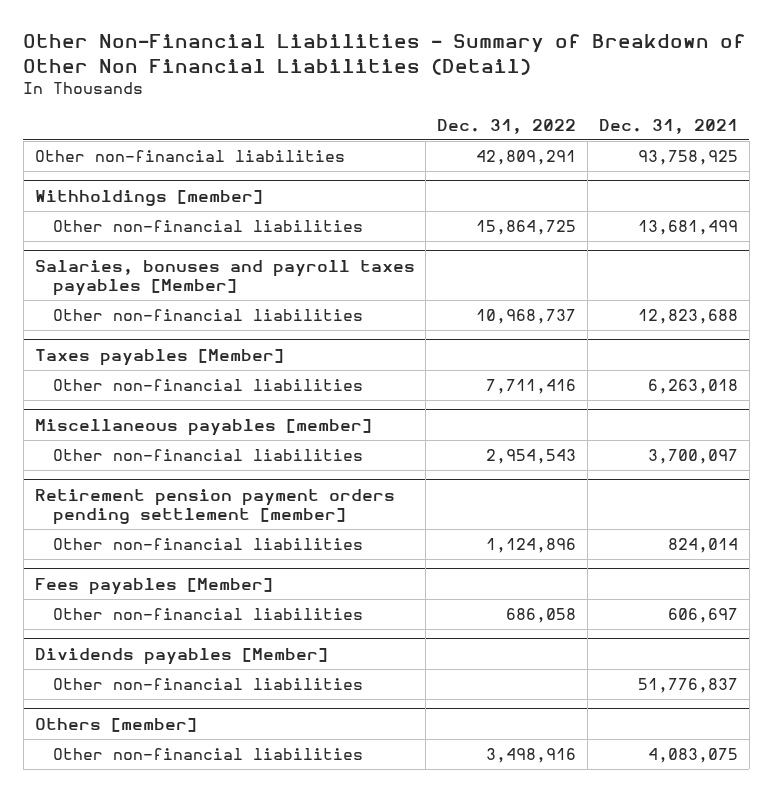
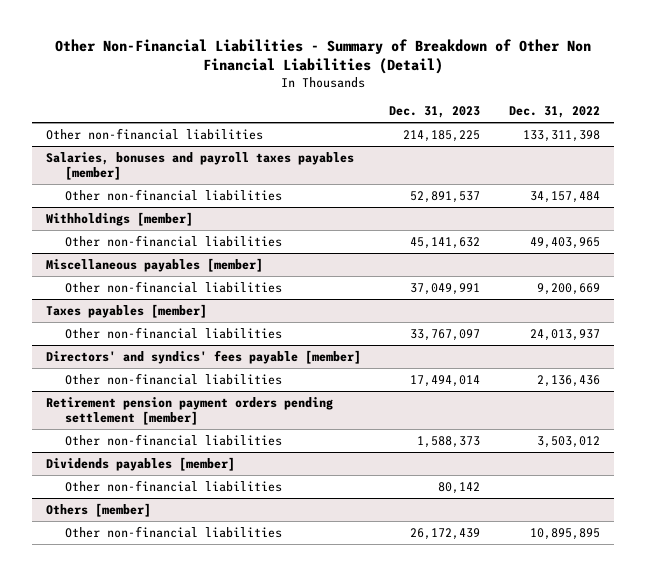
- | Dec. 31, 2022 | Dec. 31, 2021
+ | Dec. 31, 2023 | Dec. 31, 2022
- Other non-financial liabilities | 42,809,291 | 93,758,925
+ Other non-financial liabilities | 214,185,225 | 133,311,398
+ Salaries, bonuses and payroll taxes payables [member]
+ Other non-financial liabilities | 52,891,537 | 34,157,484
@ Withholdings [member]
- Other non-financial liabilities | 15,864,725 | 13,681,499
- Salaries, bonuses and payroll taxes payables [Member]
- Other non-financial liabilities | 10,968,737 | 12,823,688
- Taxes payables [Member]
- Other non-financial liabilities | 7,711,416 | 6,263,018
@ Withholdings [member]
+ Other non-financial liabilities | 45,141,632 | 49,403,965
@ Miscellaneous payables [member]
- Other non-financial liabilities | 2,954,543 | 3,700,097
+ Other non-financial liabilities | 37,049,991 | 9,200,669
+ Taxes payables [member]
+ Other non-financial liabilities | 33,767,097 | 24,013,937
+ Directors' and syndics' fees payable [member]
+ Other non-financial liabilities | 17,494,014 | 2,136,436
@ Retirement pension payment orders pending settlement [member]
- Other non-financial liabilities | 1,124,896 | 824,014
- Fees payables [Member]
- Other non-financial liabilities | 686,058 | 606,697
- Dividends payables [Member]
@ Retirement pension payment orders pending settlement [member]
+ Other non-financial liabilities | 1,588,373 | 3,503,012
+ Dividends payables [member]
@ Others [member]
- Other non-financial liabilities | 3,498,916 | 4,083,075
+ Other non-financial liabilities | 26,172,439 | 10,895,895

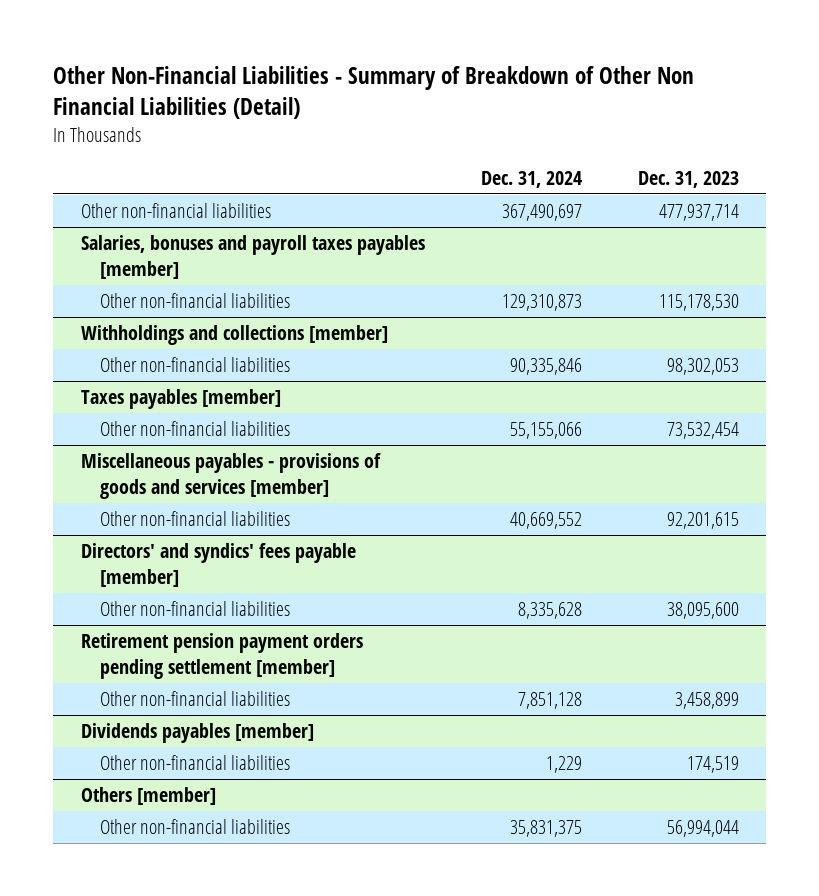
- | Dec. 31, 2023 | Dec. 31, 2022
+ | Dec. 31, 2024 | Dec. 31, 2023
- Other non-financial liabilities | 214,185,225 | 133,311,398
+ Other non-financial liabilities | 367,490,697 | 477,937,714
@ Salaries, bonuses and payroll taxes payables [member]
- Other non-financial liabilities | 52,891,537 | 34,157,484
- Withholdings [member]
- Other non-financial liabilities | 45,141,632 | 49,403,965
- Miscellaneous payables [member]
- Other non-financial liabilities | 37,049,991 | 9,200,669
@ Salaries, bonuses and payroll taxes payables [member]
+ Other non-financial liabilities | 129,310,873 | 115,178,530
+ Withholdings and collections [member]
+ Other non-financial liabilities | 90,335,846 | 98,302,053
@ Taxes payables [member]
- Other non-financial liabilities | 33,767,097 | 24,013,937
+ Other non-financial liabilities | 55,155,066 | 73,532,454
+ Miscellaneous payables - provisions of goods and services [member]
+ Other non-financial liabilities | 40,669,552 | 92,201,615
@ Directors' and syndics' fees payable [member]
- Other non-financial liabilities | 17,494,014 | 2,136,436
+ Other non-financial liabilities | 8,335,628 | 38,095,600
@ Retirement pension payment orders pending settlement [member]
- Other non-financial liabilities | 1,588,373 | 3,503,012
+ Other non-financial liabilities | 7,851,128 | 3,458,899
@ Dividends payables [member]
- Other non-financial liabilities | 80,142 |
+ Other non-financial liabilities | 1,229 | 174,519
@ Others [member]
- Other non-financial liabilities | 26,172,439 | 10,895,895
+ Other non-financial liabilities | 35,831,375 | 56,994,044

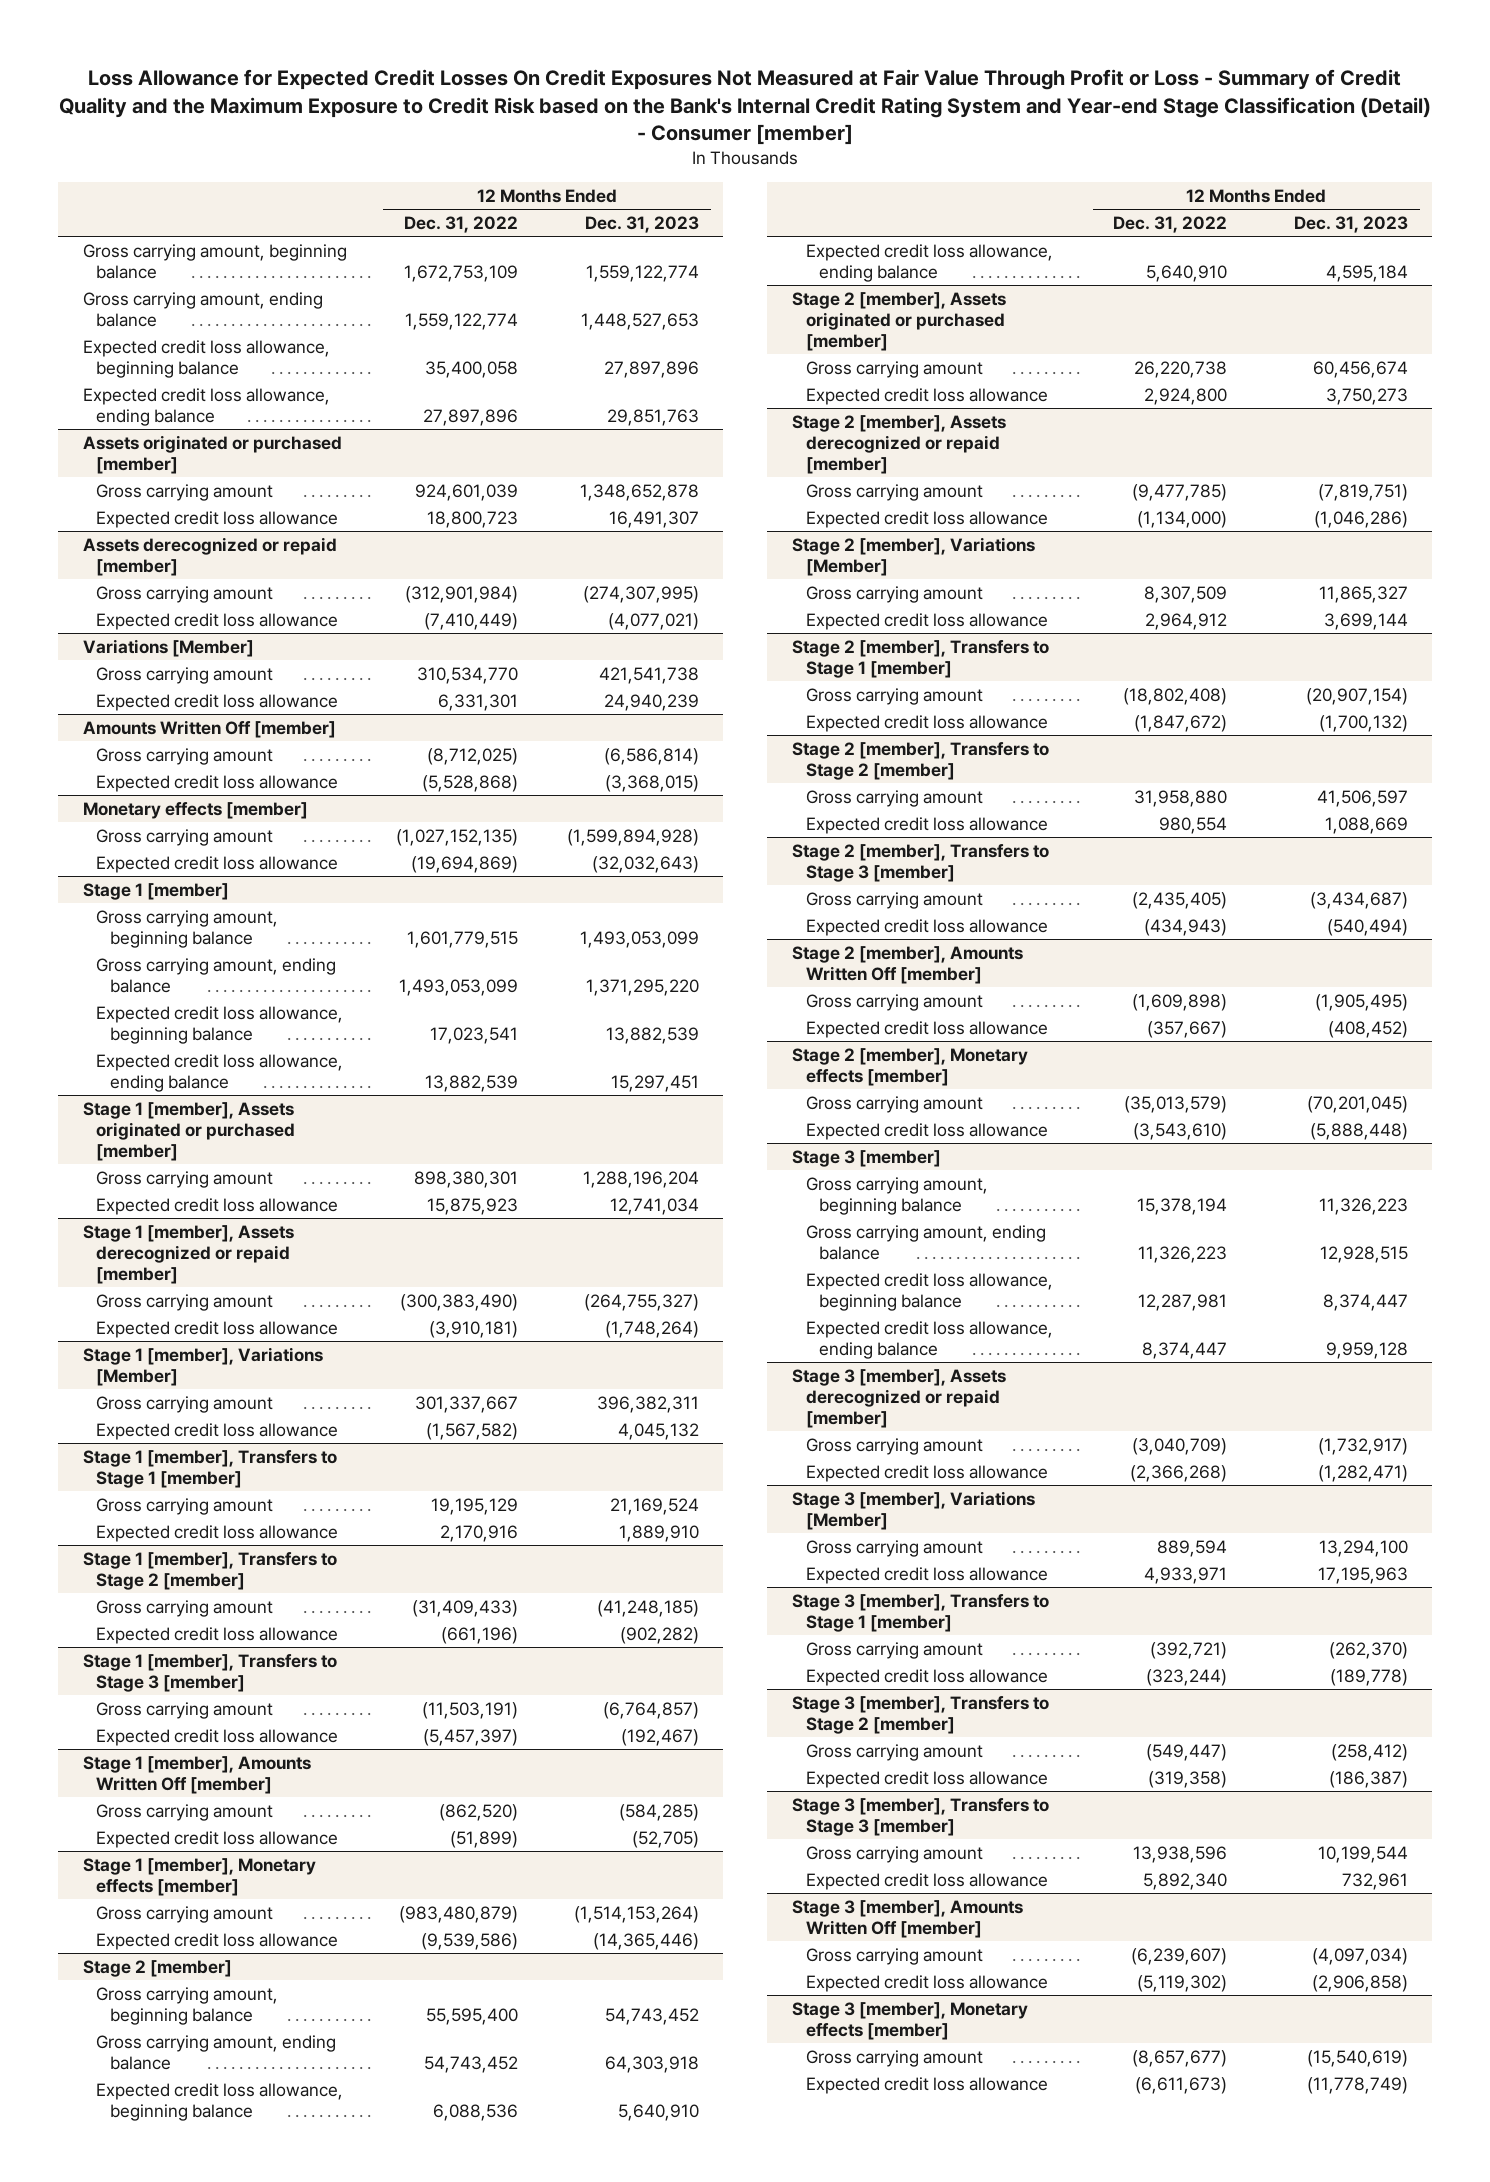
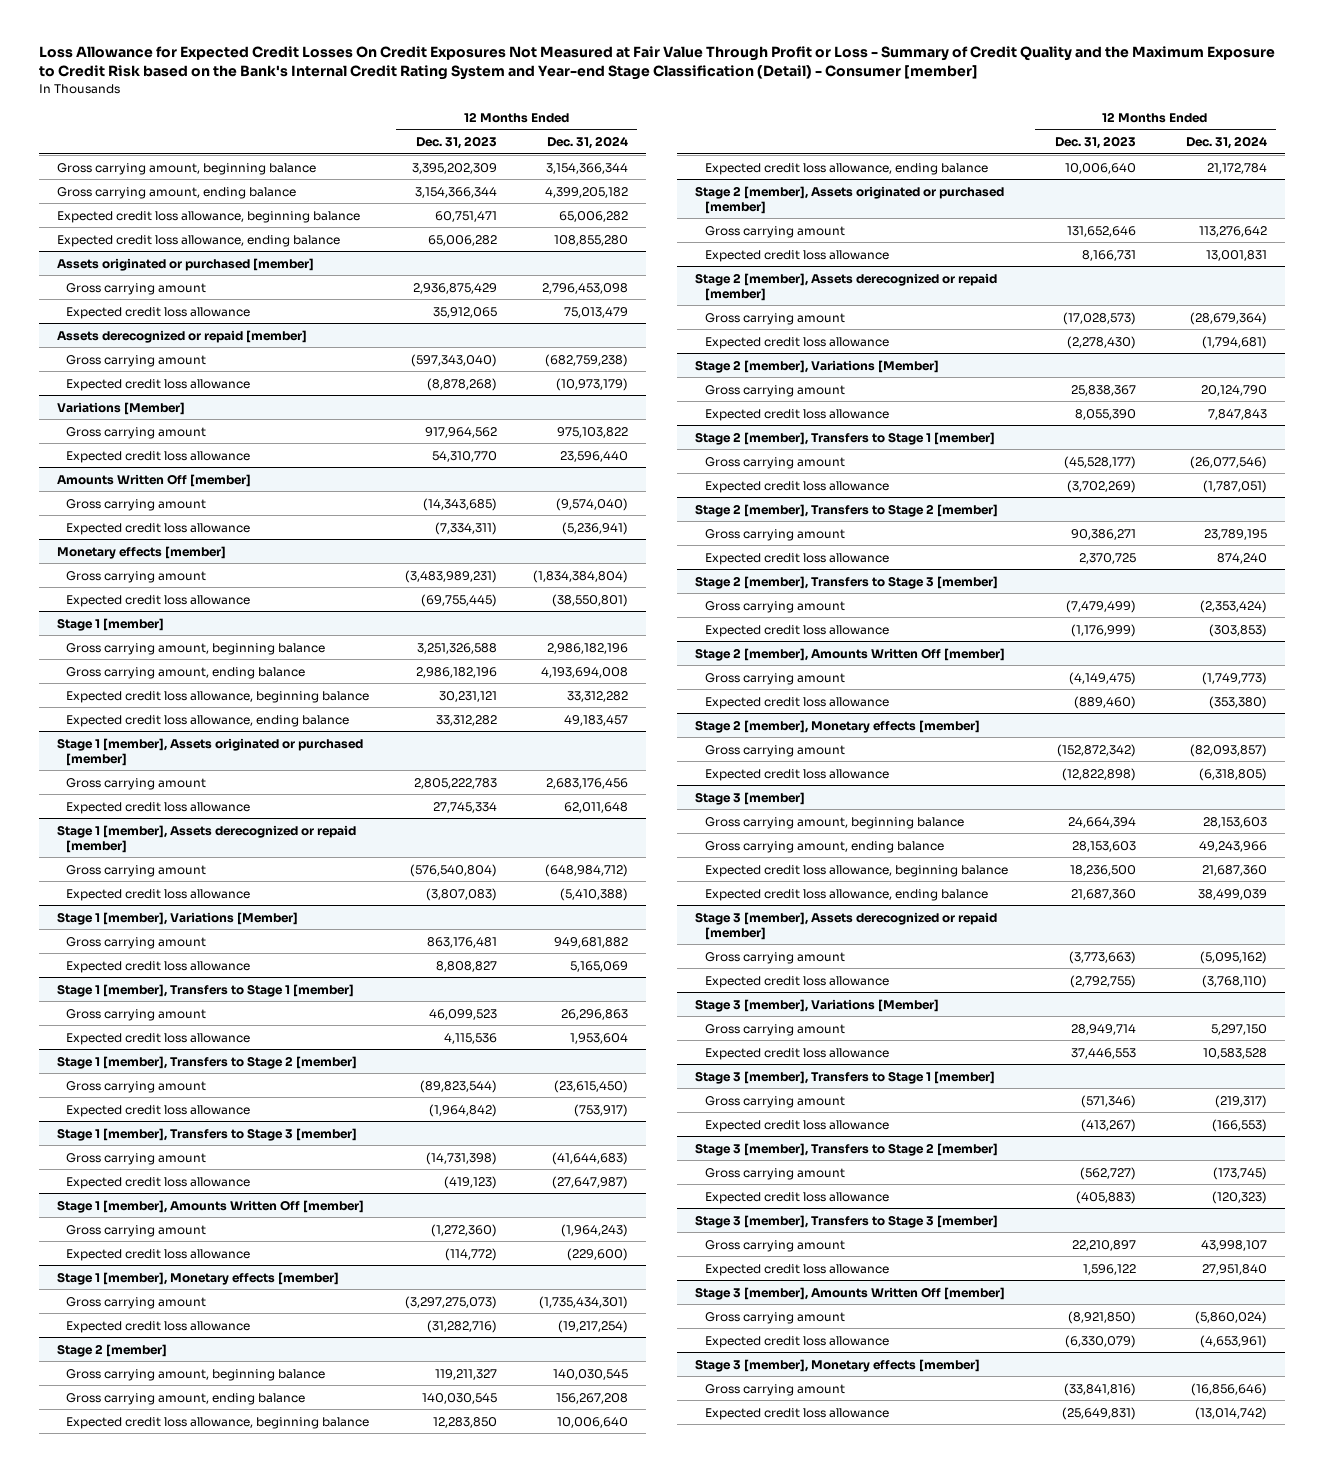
- | 12 Months Ended Dec. 31, 2022 | 12 Months Ended Dec. 31, 2023
+ | 12 Months Ended Dec. 31, 2023 | 12 Months Ended Dec. 31, 2024
- Gross carrying amount, beginning balance | 1,672,753,109 | 1,559,122,774
- Gross carrying amount, ending balance | 1,559,122,774 | 1,448,527,653
- Expected credit loss allowance, beginning balance | 35,400,058 | 27,897,896
- Expected credit loss allowance, ending balance | 27,897,896 | 29,851,763
+ Gross carrying amount, beginning balance | 3,395,202,309 | 3,154,366,344
+ Gross carrying amount, ending balance | 3,154,366,344 | 4,399,205,182
+ Expected credit loss allowance, beginning balance | 60,751,471 | 65,006,282
+ Expected credit loss allowance, ending balance | 65,006,282 | 108,855,280
@ Assets originated or purchased [member]
- Gross carrying amount | 924,601,039 | 1,348,652,878
- Expected credit loss allowance | 18,800,723 | 16,491,307
+ Gross carrying amount | 2,936,875,429 | 2,796,453,098
+ Expected credit loss allowance | 35,912,065 | 75,013,479
@ Assets derecognized or repaid [member]
- Gross carrying amount | (312,901,984) | (274,307,995)
- Expected credit loss allowance | (7,410,449) | (4,077,021)
+ Gross carrying amount | (597,343,040) | (682,759,238)
+ Expected credit loss allowance | (8,878,268) | (10,973,179)
@ Variations [Member]
- Gross carrying amount | 310,534,770 | 421,541,738
- Expected credit loss allowance | 6,331,301 | 24,940,239
+ Gross carrying amount | 917,964,562 | 975,103,822
+ Expected credit loss allowance | 54,310,770 | 23,596,440
@ Amounts Written Off [member]
- Gross carrying amount | (8,712,025) | (6,586,814)
- Expected credit loss allowance | (5,528,868) | (3,368,015)
+ Gross carrying amount | (14,343,685) | (9,574,040)
+ Expected credit loss allowance | (7,334,311) | (5,236,941)
@ Monetary effects [member]
- Gross carrying amount | (1,027,152,135) | (1,599,894,928)
- Expected credit loss allowance | (19,694,869) | (32,032,643)
+ Gross carrying amount | (3,483,989,231) | (1,834,384,804)
+ Expected credit loss allowance | (69,755,445) | (38,550,801)
@ Stage 1 [member]
- Gross carrying amount, beginning balance | 1,601,779,515 | 1,493,053,099
- Gross carrying amount, ending balance | 1,493,053,099 | 1,371,295,220
- Expected credit loss allowance, beginning balance | 17,023,541 | 13,882,539
- Expected credit loss allowance, ending balance | 13,882,539 | 15,297,451
+ Gross carrying amount, beginning balance | 3,251,326,588 | 2,986,182,196
+ Gross carrying amount, ending balance | 2,986,182,196 | 4,193,694,008
+ Expected credit loss allowance, beginning balance | 30,231,121 | 33,312,282
+ Expected credit loss allowance, ending balance | 33,312,282 | 49,183,457
@ Stage 1 [member], Assets originated or purchased [member]
- Gross carrying amount | 898,380,301 | 1,288,196,204
- Expected credit loss allowance | 15,875,923 | 12,741,034
+ Gross carrying amount | 2,805,222,783 | 2,683,176,456
+ Expected credit loss allowance | 27,745,334 | 62,011,648
@ Stage 1 [member], Assets derecognized or repaid [member]
- Gross carrying amount | (300,383,490) | (264,755,327)
- Expected credit loss allowance | (3,910,181) | (1,748,264)
+ Gross carrying amount | (576,540,804) | (648,984,712)
+ Expected credit loss allowance | (3,807,083) | (5,410,388)
@ Stage 1 [member], Variations [Member]
- Gross carrying amount | 301,337,667 | 396,382,311
- Expected credit loss allowance | (1,567,582) | 4,045,132
+ Gross carrying amount | 863,176,481 | 949,681,882
+ Expected credit loss allowance | 8,808,827 | 5,165,069
@ Stage 1 [member], Transfers to Stage 1 [member]
- Gross carrying amount | 19,195,129 | 21,169,524
- Expected credit loss allowance | 2,170,916 | 1,889,910
+ Gross carrying amount | 46,099,523 | 26,296,863
+ Expected credit loss allowance | 4,115,536 | 1,953,604
@ Stage 1 [member], Transfers to Stage 2 [member]
- Gross carrying amount | (31,409,433) | (41,248,185)
- Expected credit loss allowance | (661,196) | (902,282)
+ Gross carrying amount | (89,823,544) | (23,615,450)
+ Expected credit loss allowance | (1,964,842) | (753,917)
@ Stage 1 [member], Transfers to Stage 3 [member]
- Gross carrying amount | (11,503,191) | (6,764,857)
- Expected credit loss allowance | (5,457,397) | (192,467)
+ Gross carrying amount | (14,731,398) | (41,644,683)
+ Expected credit loss allowance | (419,123) | (27,647,987)
@ Stage 1 [member], Amounts Written Off [member]
- Gross carrying amount | (862,520) | (584,285)
- Expected credit loss allowance | (51,899) | (52,705)
+ Gross carrying amount | (1,272,360) | (1,964,243)
+ Expected credit loss allowance | (114,772) | (229,600)
@ Stage 1 [member], Monetary effects [member]
- Gross carrying amount | (983,480,879) | (1,514,153,264)
- Expected credit loss allowance | (9,539,586) | (14,365,446)
+ Gross carrying amount | (3,297,275,073) | (1,735,434,301)
+ Expected credit loss allowance | (31,282,716) | (19,217,254)
@ Stage 2 [member]
- Gross carrying amount, beginning balance | 55,595,400 | 54,743,452
- Gross carrying amount, ending balance | 54,743,452 | 64,303,918
- Expected credit loss allowance, beginning balance | 6,088,536 | 5,640,910
- Expected credit loss allowance, ending balance | 5,640,910 | 4,595,184
+ Gross carrying amount, beginning balance | 119,211,327 | 140,030,545
+ Gross carrying amount, ending balance | 140,030,545 | 156,267,208
+ Expected credit loss allowance, beginning balance | 12,283,850 | 10,006,640
+ Expected credit loss allowance, ending balance | 10,006,640 | 21,172,784
@ Stage 2 [member], Assets originated or purchased [member]
- Gross carrying amount | 26,220,738 | 60,456,674
- Expected credit loss allowance | 2,924,800 | 3,750,273
+ Gross carrying amount | 131,652,646 | 113,276,642
+ Expected credit loss allowance | 8,166,731 | 13,001,831
@ Stage 2 [member], Assets derecognized or repaid [member]
- Gross carrying amount | (9,477,785) | (7,819,751)
- Expected credit loss allowance | (1,134,000) | (1,046,286)
+ Gross carrying amount | (17,028,573) | (28,679,364)
+ Expected credit loss allowance | (2,278,430) | (1,794,681)
@ Stage 2 [member], Variations [Member]
- Gross carrying amount | 8,307,509 | 11,865,327
- Expected credit loss allowance | 2,964,912 | 3,699,144
+ Gross carrying amount | 25,838,367 | 20,124,790
+ Expected credit loss allowance | 8,055,390 | 7,847,843
@ Stage 2 [member], Transfers to Stage 1 [member]
- Gross carrying amount | (18,802,408) | (20,907,154)
- Expected credit loss allowance | (1,847,672) | (1,700,132)
+ Gross carrying amount | (45,528,177) | (26,077,546)
+ Expected credit loss allowance | (3,702,269) | (1,787,051)
@ Stage 2 [member], Transfers to Stage 2 [member]
- Gross carrying amount | 31,958,880 | 41,506,597
- Expected credit loss allowance | 980,554 | 1,088,669
+ Gross carrying amount | 90,386,271 | 23,789,195
+ Expected credit loss allowance | 2,370,725 | 874,240
@ Stage 2 [member], Transfers to Stage 3 [member]
- Gross carrying amount | (2,435,405) | (3,434,687)
- Expected credit loss allowance | (434,943) | (540,494)
+ Gross carrying amount | (7,479,499) | (2,353,424)
+ Expected credit loss allowance | (1,176,999) | (303,853)
@ Stage 2 [member], Amounts Written Off [member]
- Gross carrying amount | (1,609,898) | (1,905,495)
- Expected credit loss allowance | (357,667) | (408,452)
+ Gross carrying amount | (4,149,475) | (1,749,773)
+ Expected credit loss allowance | (889,460) | (353,380)
@ Stage 2 [member], Monetary effects [member]
- Gross carrying amount | (35,013,579) | (70,201,045)
- Expected credit loss allowance | (3,543,610) | (5,888,448)
+ Gross carrying amount | (152,872,342) | (82,093,857)
+ Expected credit loss allowance | (12,822,898) | (6,318,805)
@ Stage 3 [member]
- Gross carrying amount, beginning balance | 15,378,194 | 11,326,223
- Gross carrying amount, ending balance | 11,326,223 | 12,928,515
- Expected credit loss allowance, beginning balance | 12,287,981 | 8,374,447
- Expected credit loss allowance, ending balance | 8,374,447 | 9,959,128
+ Gross carrying amount, beginning balance | 24,664,394 | 28,153,603
+ Gross carrying amount, ending balance | 28,153,603 | 49,243,966
+ Expected credit loss allowance, beginning balance | 18,236,500 | 21,687,360
+ Expected credit loss allowance, ending balance | 21,687,360 | 38,499,039
@ Stage 3 [member], Assets derecognized or repaid [member]
- Gross carrying amount | (3,040,709) | (1,732,917)
- Expected credit loss allowance | (2,366,268) | (1,282,471)
+ Gross carrying amount | (3,773,663) | (5,095,162)
+ Expected credit loss allowance | (2,792,755) | (3,768,110)
@ Stage 3 [member], Variations [Member]
- Gross carrying amount | 889,594 | 13,294,100
- Expected credit loss allowance | 4,933,971 | 17,195,963
+ Gross carrying amount | 28,949,714 | 5,297,150
+ Expected credit loss allowance | 37,446,553 | 10,583,528
@ Stage 3 [member], Transfers to Stage 1 [member]
- Gross carrying amount | (392,721) | (262,370)
- Expected credit loss allowance | (323,244) | (189,778)
+ Gross carrying amount | (571,346) | (219,317)
+ Expected credit loss allowance | (413,267) | (166,553)
@ Stage 3 [member], Transfers to Stage 2 [member]
- Gross carrying amount | (549,447) | (258,412)
- Expected credit loss allowance | (319,358) | (186,387)
+ Gross carrying amount | (562,727) | (173,745)
+ Expected credit loss allowance | (405,883) | (120,323)
@ Stage 3 [member], Transfers to Stage 3 [member]
- Gross carrying amount | 13,938,596 | 10,199,544
- Expected credit loss allowance | 5,892,340 | 732,961
+ Gross carrying amount | 22,210,897 | 43,998,107
+ Expected credit loss allowance | 1,596,122 | 27,951,840
@ Stage 3 [member], Amounts Written Off [member]
- Gross carrying amount | (6,239,607) | (4,097,034)
- Expected credit loss allowance | (5,119,302) | (2,906,858)
+ Gross carrying amount | (8,921,850) | (5,860,024)
+ Expected credit loss allowance | (6,330,079) | (4,653,961)
@ Stage 3 [member], Monetary effects [member]
- Gross carrying amount | (8,657,677) | (15,540,619)
- Expected credit loss allowance | (6,611,673) | (11,778,749)
+ Gross carrying amount | (33,841,816) | (16,856,646)
+ Expected credit loss allowance | (25,649,831) | (13,014,742)

